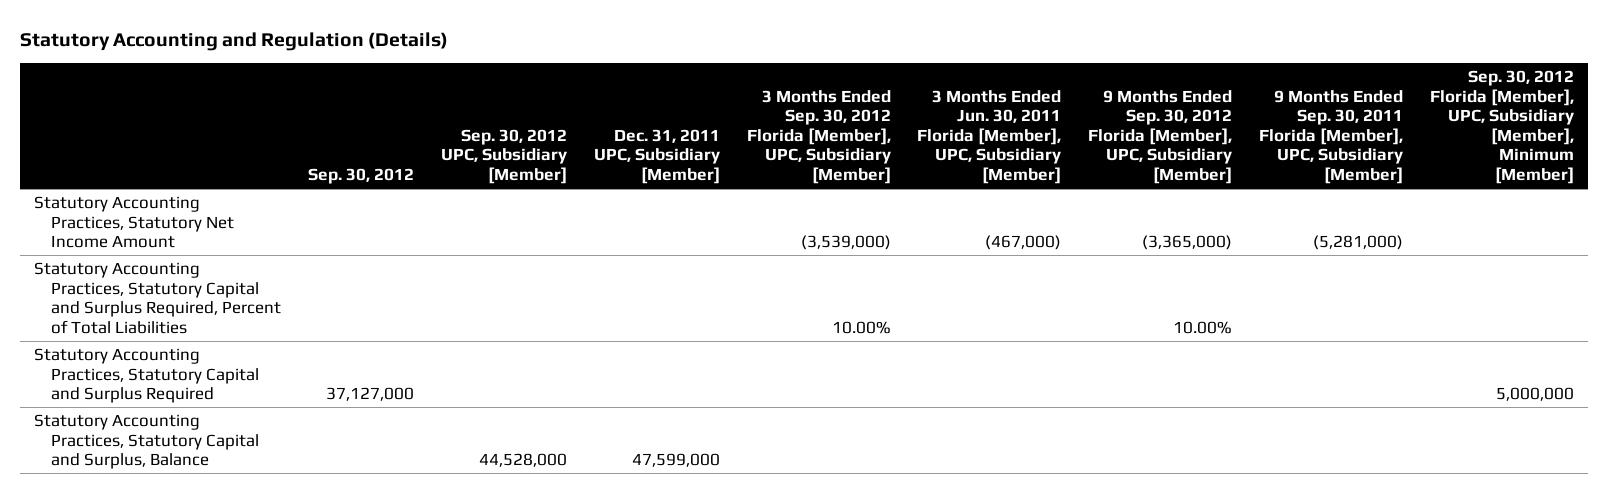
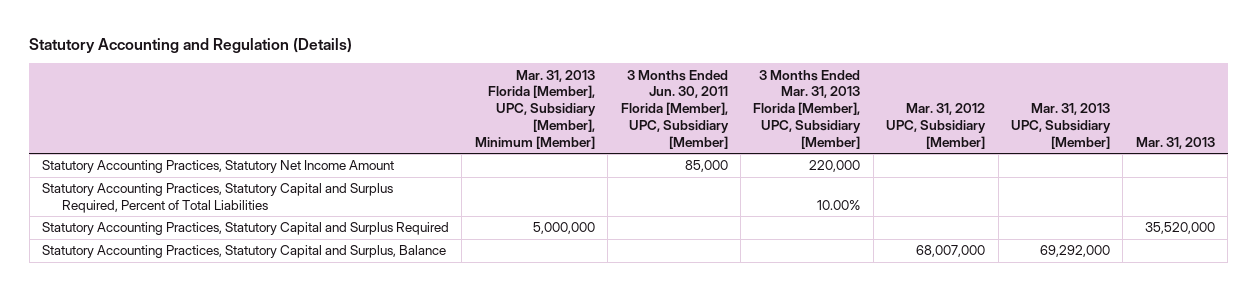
- | Sep. 30, 2012 | Sep. 30, 2012 UPC, Subsidiary [Member] | Dec. 31, 2011 UPC, Subsidiary [Member] | 3 Months Ended Sep. 30, 2012 Florida [Member], UPC, Subsidiary [Member] | 3 Months Ended Jun. 30, 2011 Florida [Member], UPC, Subsidiary [Member] | 9 Months Ended Sep. 30, 2012 Florida [Member], UPC, Subsidiary [Member] | 9 Months Ended Sep. 30, 2011 Florida [Member], UPC, Subsidiary [Member] | Sep. 30, 2012 Florida [Member], UPC, Subsidiary [Member], Minimum [Member]
+ | Mar. 31, 2013 Florida [Member], UPC, Subsidiary [Member], Minimum [Member] | 3 Months Ended Jun. 30, 2011 Florida [Member], UPC, Subsidiary [Member] | 3 Months Ended Mar. 31, 2013 Florida [Member], UPC, Subsidiary [Member] | Mar. 31, 2012 UPC, Subsidiary [Member] | Mar. 31, 2013 UPC, Subsidiary [Member] | Mar. 31, 2013
- Statutory Accounting Practices, Statutory Net Income Amount | | | | (3,539,000) | (467,000) | (3,365,000) | (5,281,000) |
+ Statutory Accounting Practices, Statutory Net Income Amount | | 85,000 | 220,000 | | |

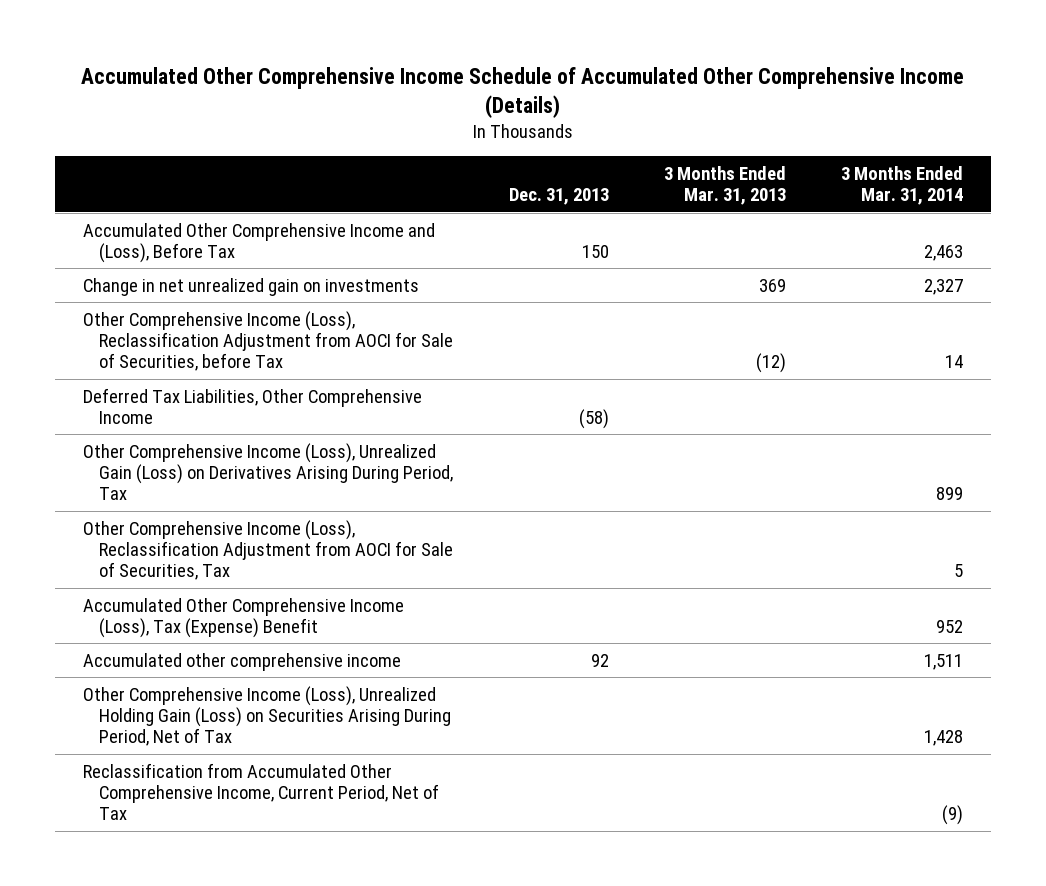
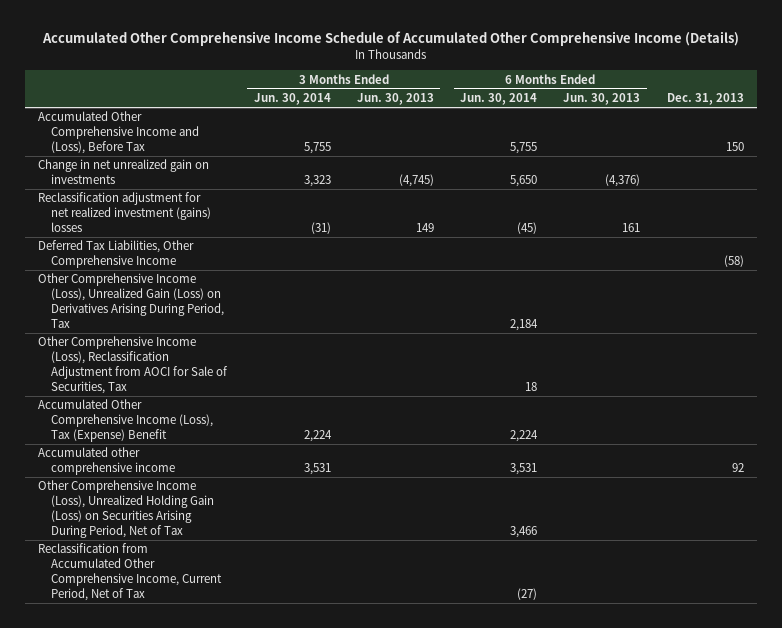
- | Dec. 31, 2013 | 3 Months Ended Mar. 31, 2013 | 3 Months Ended Mar. 31, 2014
+ | 3 Months Ended Jun. 30, 2014 | 3 Months Ended Jun. 30, 2013 | 6 Months Ended Jun. 30, 2014 | 6 Months Ended Jun. 30, 2013 | Dec. 31, 2013
- Other Comprehensive Income (Loss), Reclassification Adjustment from AOCI for Sale of Securities, before Tax | | (12) | 14
+ Reclassification adjustment for net realized investment (gains) losses | (31) | 149 | (45) | 161 |

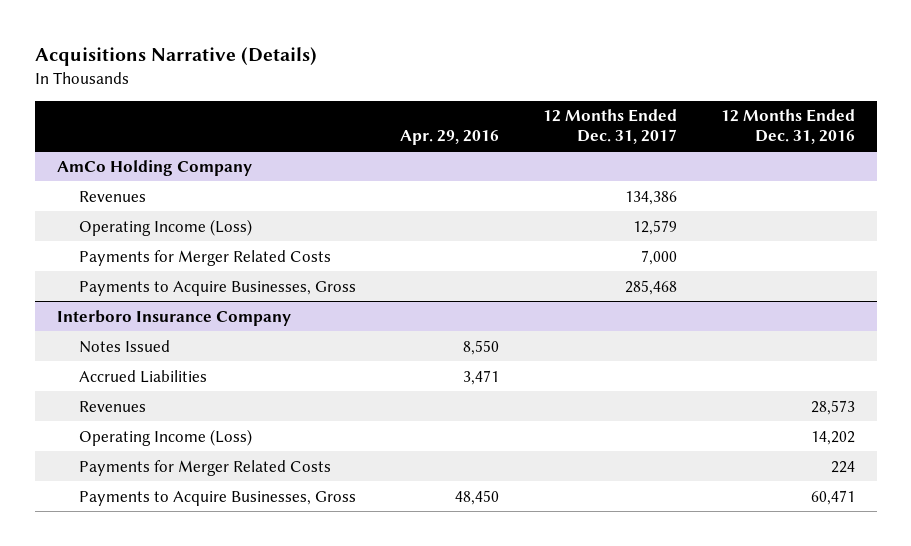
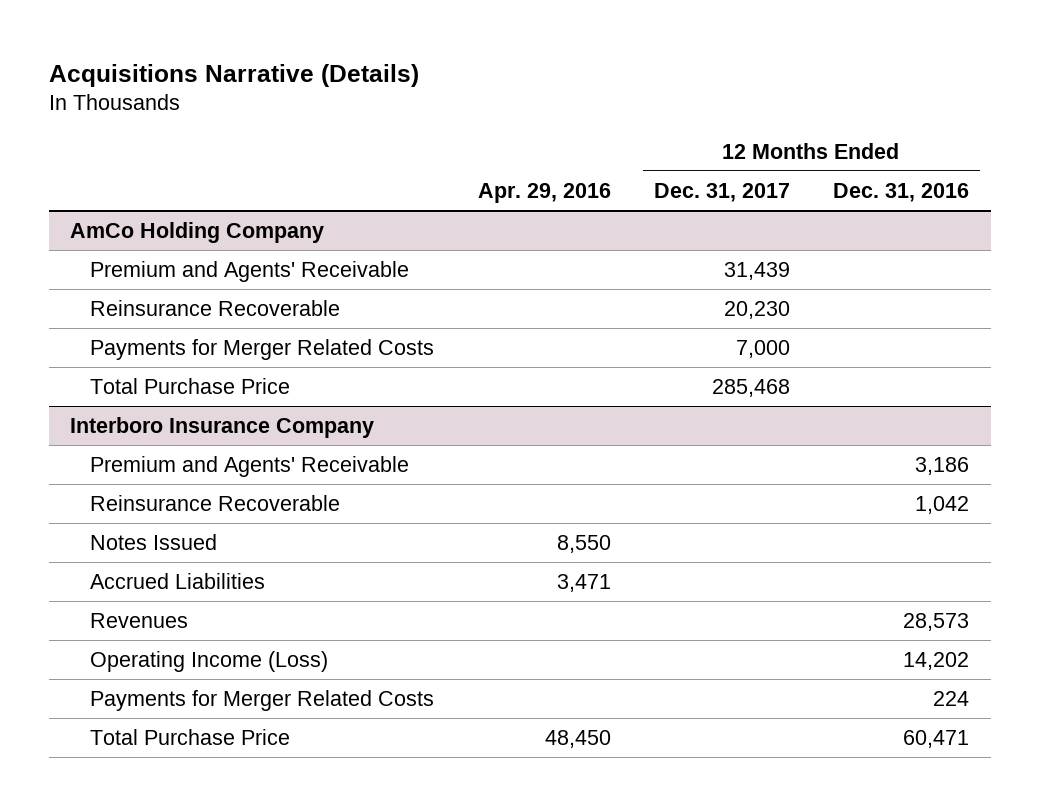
@ AmCo Holding Company
- Revenues | | 134,386 |
- Operating Income (Loss) | | 12,579 |
+ Premium and Agents' Receivable | | 31,439 |
+ Reinsurance Recoverable | | 20,230 |
- Payments to Acquire Businesses, Gross | | 285,468 |
+ Total Purchase Price | | 285,468 |
@ Interboro Insurance Company
+ Premium and Agents' Receivable | | | 3,186
+ Reinsurance Recoverable | | | 1,042
- Payments to Acquire Businesses, Gross | 48,450 | | 60,471
+ Total Purchase Price | 48,450 | | 60,471

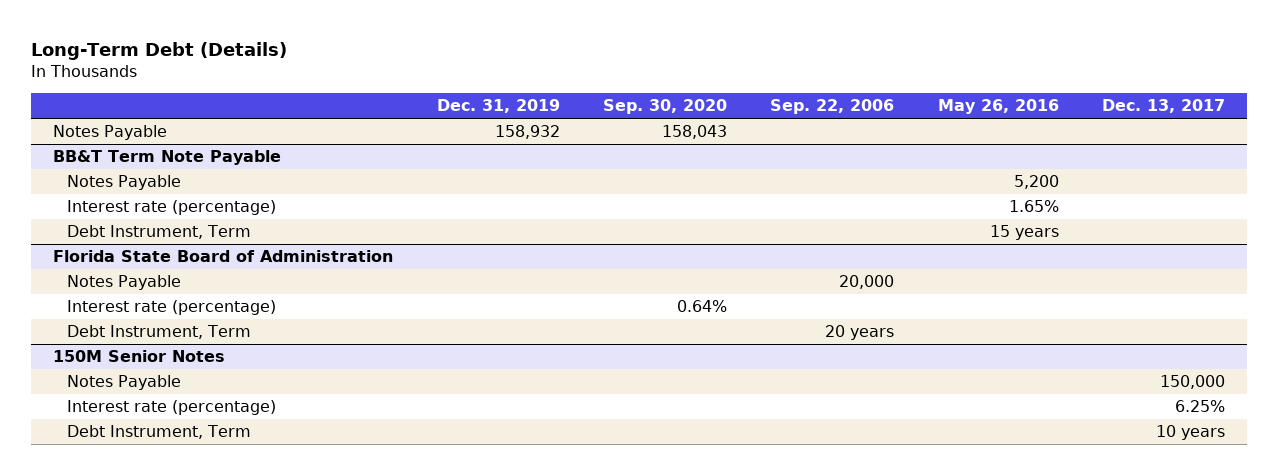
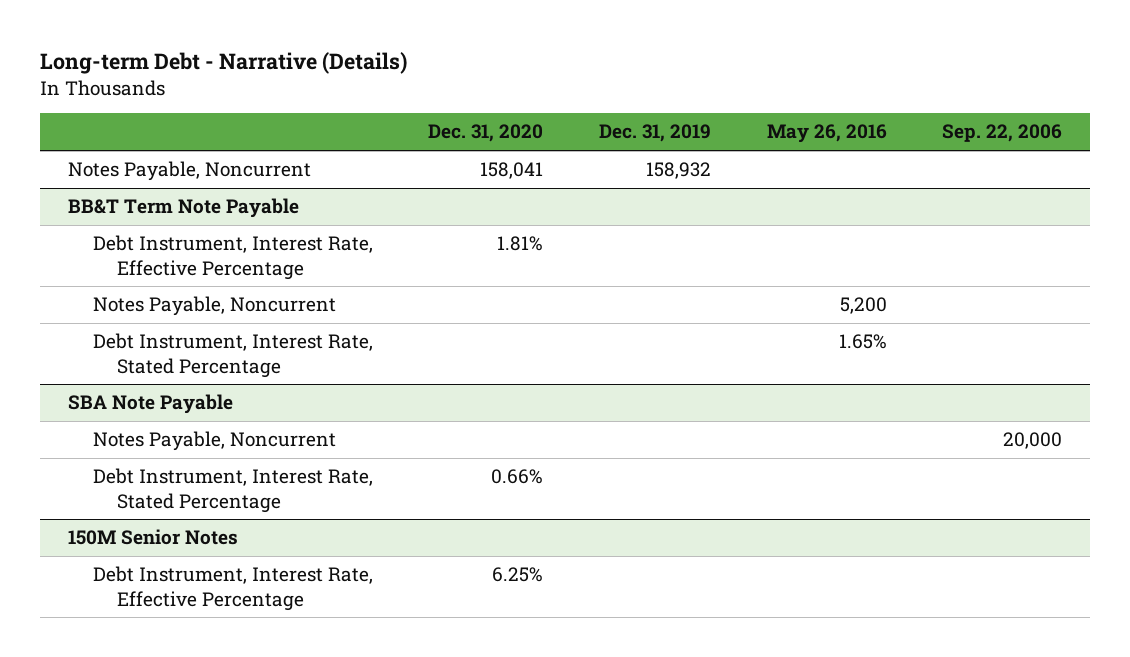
- Long-Term Debt (Details)
+ Long-term Debt - Narrative (Details)
- | Dec. 31, 2019 | Sep. 30, 2020 | Sep. 22, 2006 | May 26, 2016 | Dec. 13, 2017
+ | Dec. 31, 2020 | Dec. 31, 2019 | May 26, 2016 | Sep. 22, 2006
- Notes Payable | 158,932 | 158,043 | | |
+ Notes Payable, Noncurrent | 158,041 | 158,932 | |
@ BB&T Term Note Payable
- Notes Payable | | | | 5,200 |
- Interest rate (percentage) | | | | 1.65% |
- Debt Instrument, Term | | | | 15 years |
- Florida State Board of Administration
- Notes Payable | | | 20,000 | |
- Interest rate (percentage) | | 0.64% | | |
- Debt Instrument, Term | | | 20 years | |
@ BB&T Term Note Payable
+ Debt Instrument, Interest Rate, Effective Percentage | 1.81% | | |
+ Notes Payable, Noncurrent | | | 5,200 |
+ Debt Instrument, Interest Rate, Stated Percentage | | | 1.65% |
+ SBA Note Payable
+ Notes Payable, Noncurrent | | | | 20,000
+ Debt Instrument, Interest Rate, Stated Percentage | 0.66% | | |
@ 150M Senior Notes
- Notes Payable | | | | | 150,000
- Interest rate (percentage) | | | | | 6.25%
- Debt Instrument, Term | | | | | 10 years
+ Debt Instrument, Interest Rate, Effective Percentage | 6.25% | | |

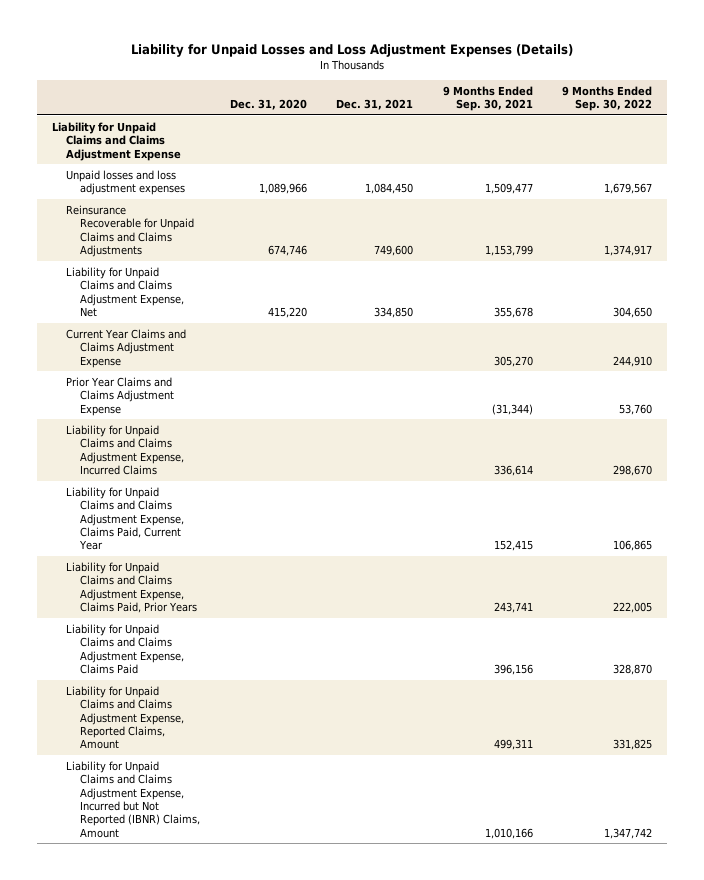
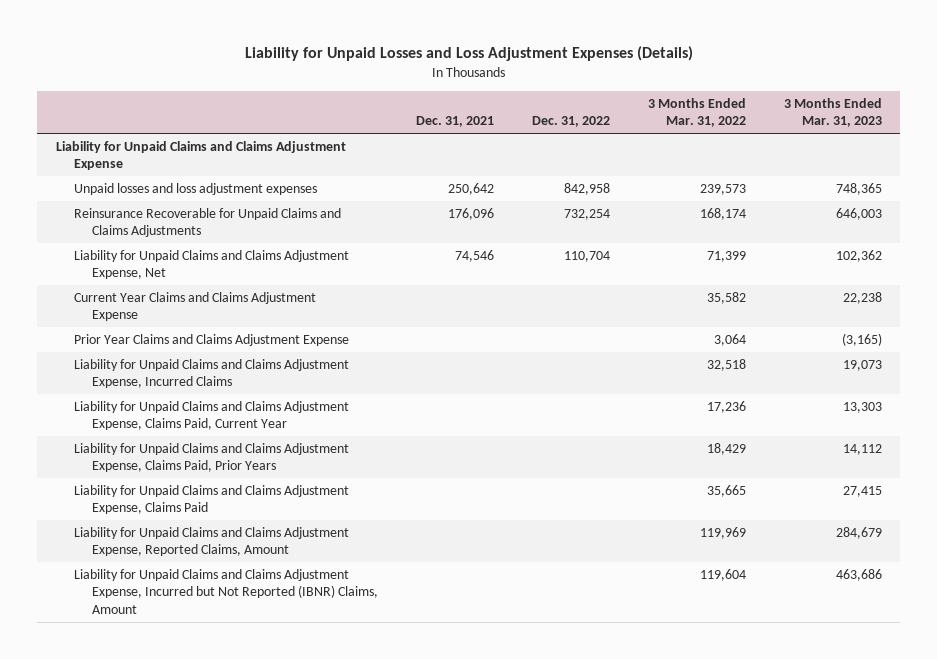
- | Dec. 31, 2020 | Dec. 31, 2021 | 9 Months Ended Sep. 30, 2021 | 9 Months Ended Sep. 30, 2022
+ | Dec. 31, 2021 | Dec. 31, 2022 | 3 Months Ended Mar. 31, 2022 | 3 Months Ended Mar. 31, 2023
- Unpaid losses and loss adjustment expenses | 1,089,966 | 1,084,450 | 1,509,477 | 1,679,567
- Reinsurance Recoverable for Unpaid Claims and Claims Adjustments | 674,746 | 749,600 | 1,153,799 | 1,374,917
- Liability for Unpaid Claims and Claims Adjustment Expense, Net | 415,220 | 334,850 | 355,678 | 304,650
+ Unpaid losses and loss adjustment expenses | 250,642 | 842,958 | 239,573 | 748,365
+ Reinsurance Recoverable for Unpaid Claims and Claims Adjustments | 176,096 | 732,254 | 168,174 | 646,003
+ Liability for Unpaid Claims and Claims Adjustment Expense, Net | 74,546 | 110,704 | 71,399 | 102,362

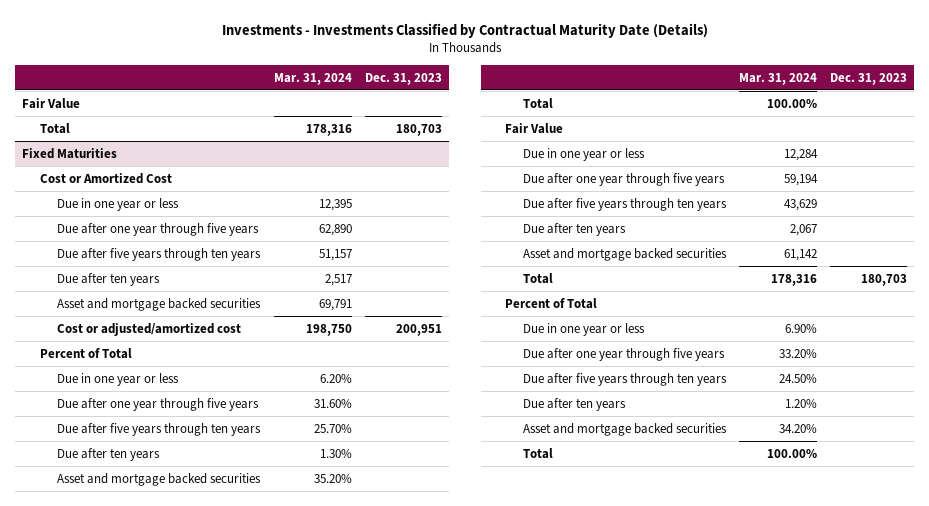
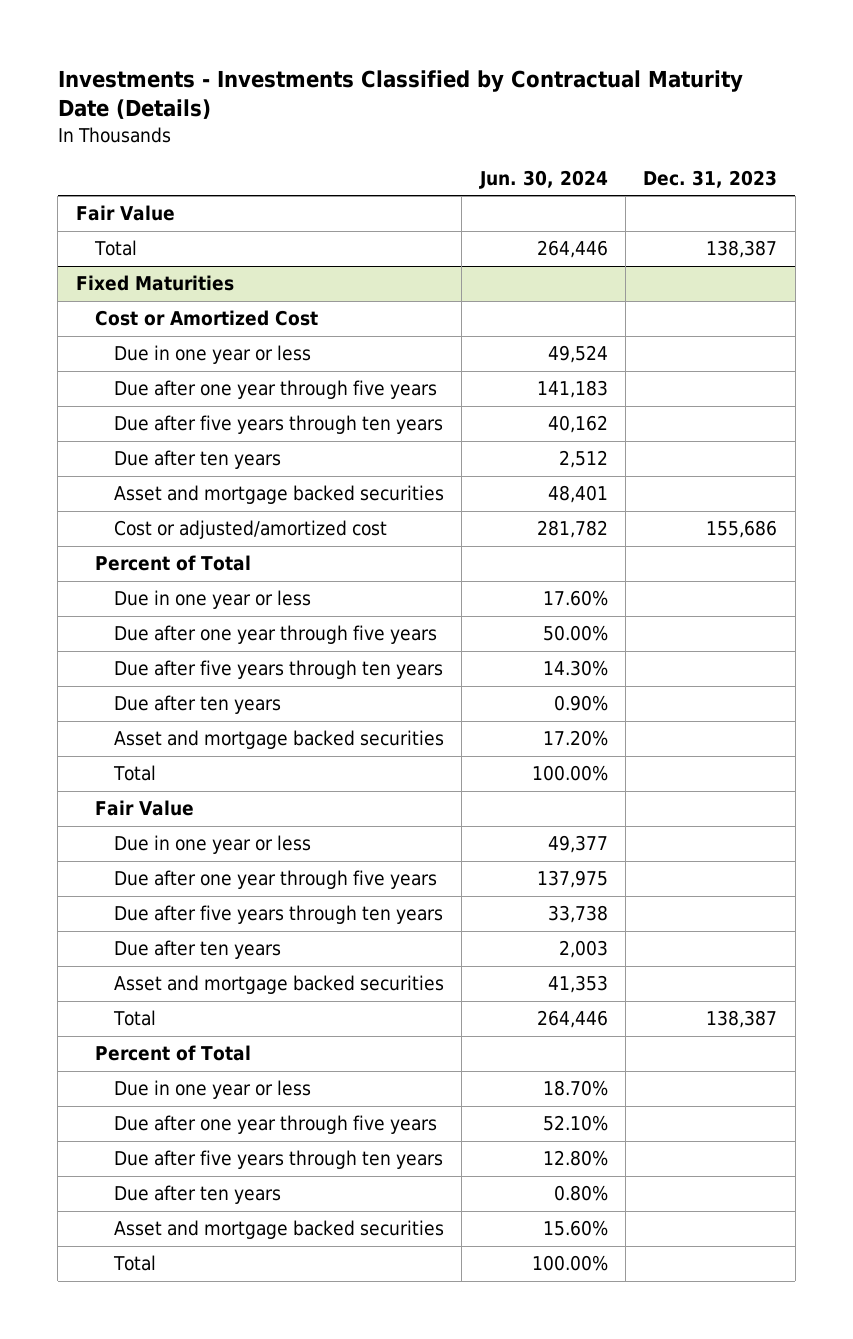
- | Mar. 31, 2024 | Dec. 31, 2023
+ | Jun. 30, 2024 | Dec. 31, 2023
- Total | 178,316 | 180,703
+ Total | 264,446 | 138,387
@ Fixed Maturities
- Cost or adjusted/amortized cost | 198,750 | 200,951
+ Cost or adjusted/amortized cost | 281,782 | 155,686
- Total | 178,316 | 180,703
+ Total | 264,446 | 138,387

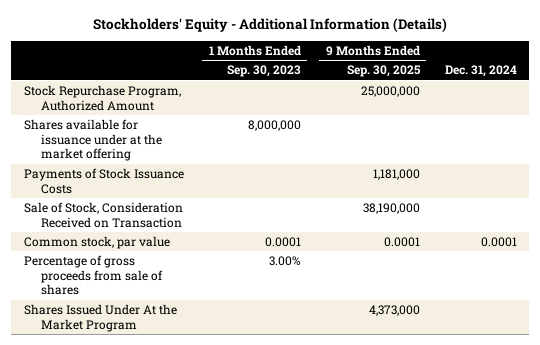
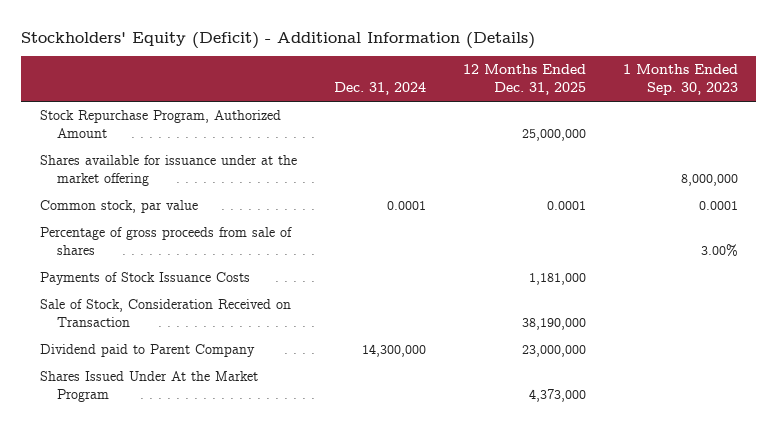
- Stockholders' Equity - Additional Information (Details)
+ Stockholders' Equity (Deficit) - Additional Information (Details)
- | 1 Months Ended Sep. 30, 2023 | 9 Months Ended Sep. 30, 2025 | Dec. 31, 2024
+ | Dec. 31, 2024 | 12 Months Ended Dec. 31, 2025 | 1 Months Ended Sep. 30, 2023
moved down: Payments of Stock Issuance Costs | | 1,181,000 |
moved down: Sale of Stock, Consideration Received on Transaction | | 38,190,000 |
+ Dividend paid to Parent Company | 14,300,000 | 23,000,000 |

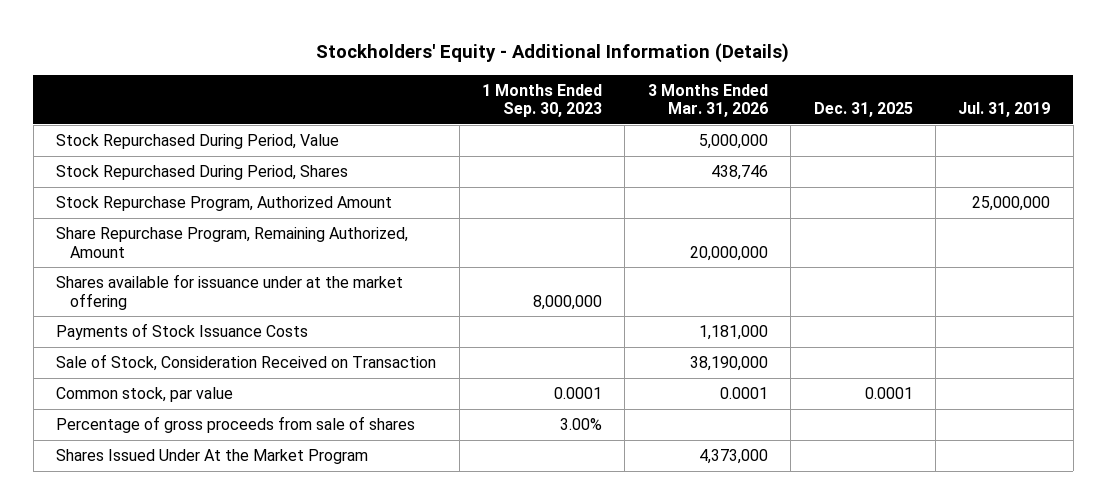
- Stockholders' Equity (Deficit) - Additional Information (Details)
+ Stockholders' Equity - Additional Information (Details)
- | Dec. 31, 2024 | 12 Months Ended Dec. 31, 2025 | 1 Months Ended Sep. 30, 2023
+ | 1 Months Ended Sep. 30, 2023 | 3 Months Ended Mar. 31, 2026 | Dec. 31, 2025 | Jul. 31, 2019
+ Stock Repurchased During Period, Value | | 5,000,000 | |
+ Stock Repurchased During Period, Shares | | 438,746 | |
+ Share Repurchase Program, Remaining Authorized, Amount | | 20,000,000 | |
- Dividend paid to Parent Company | 14,300,000 | 23,000,000 |
moved down: Common stock, par value | 0.0001 | 0.0001 | 0.0001 |
moved down: Percentage of gross proceeds from sale of shares | 3.00% | | |

